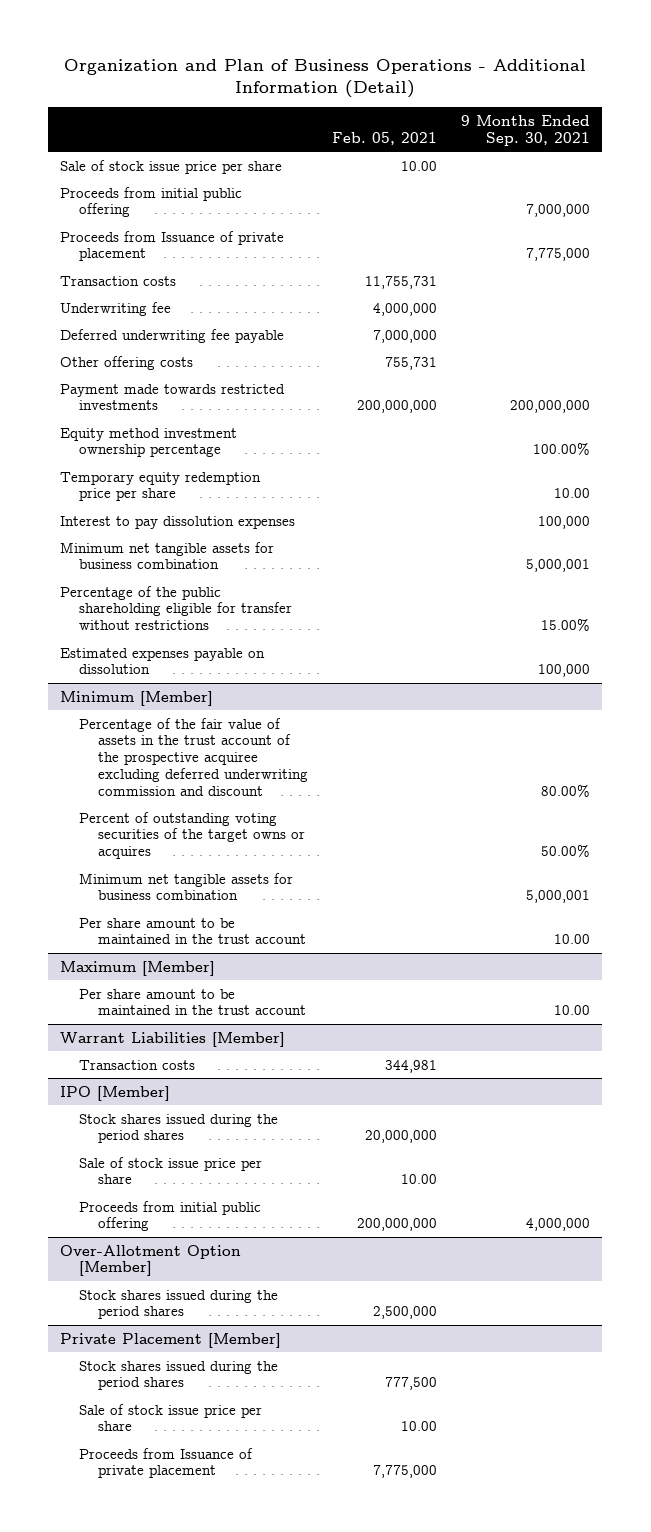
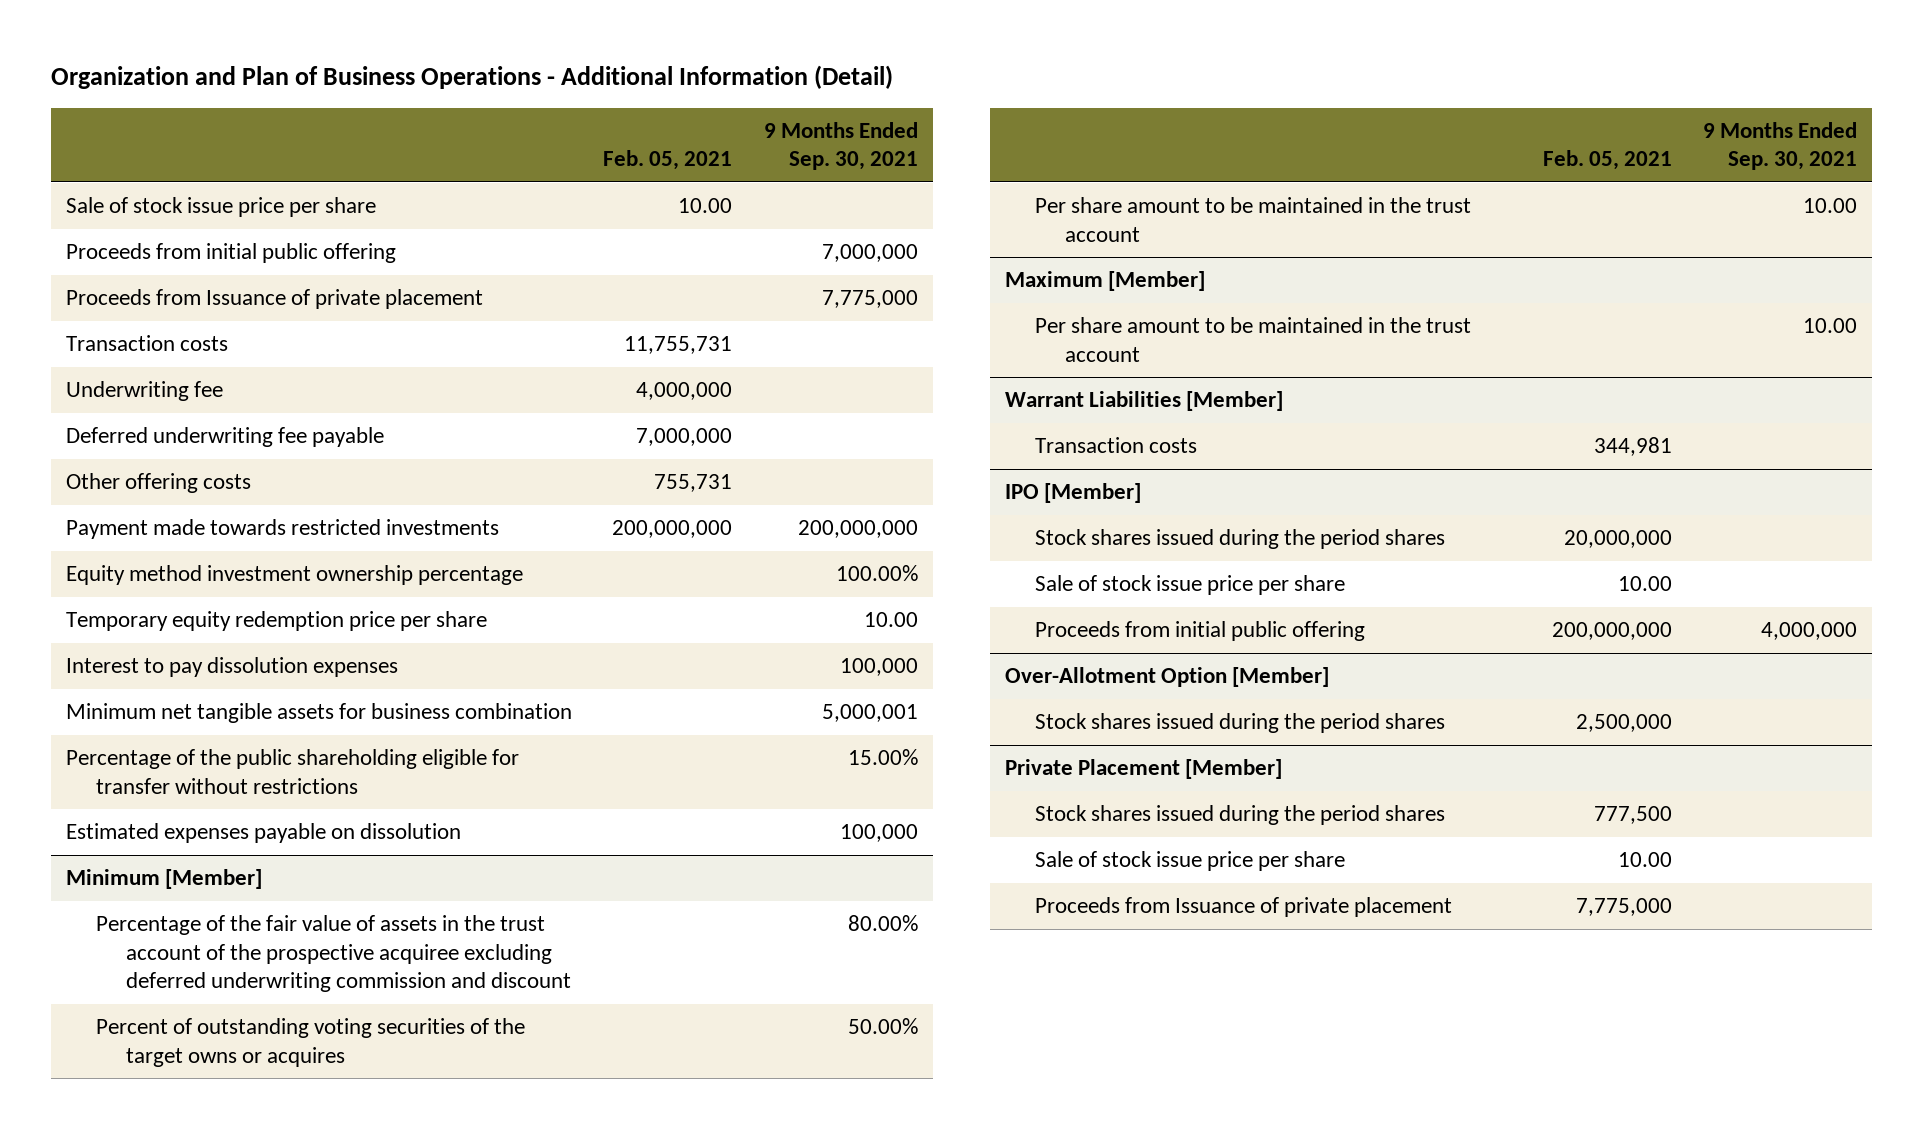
@ Minimum [Member]
- Minimum net tangible assets for business combination | | 5,000,001

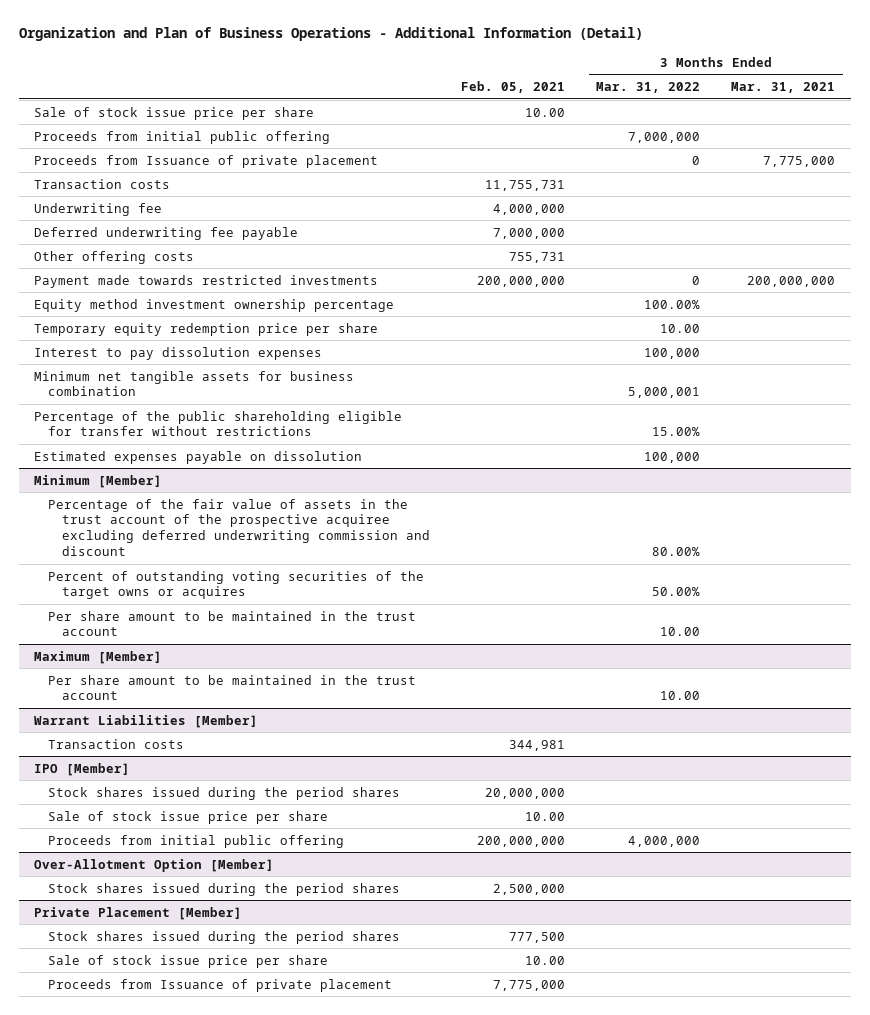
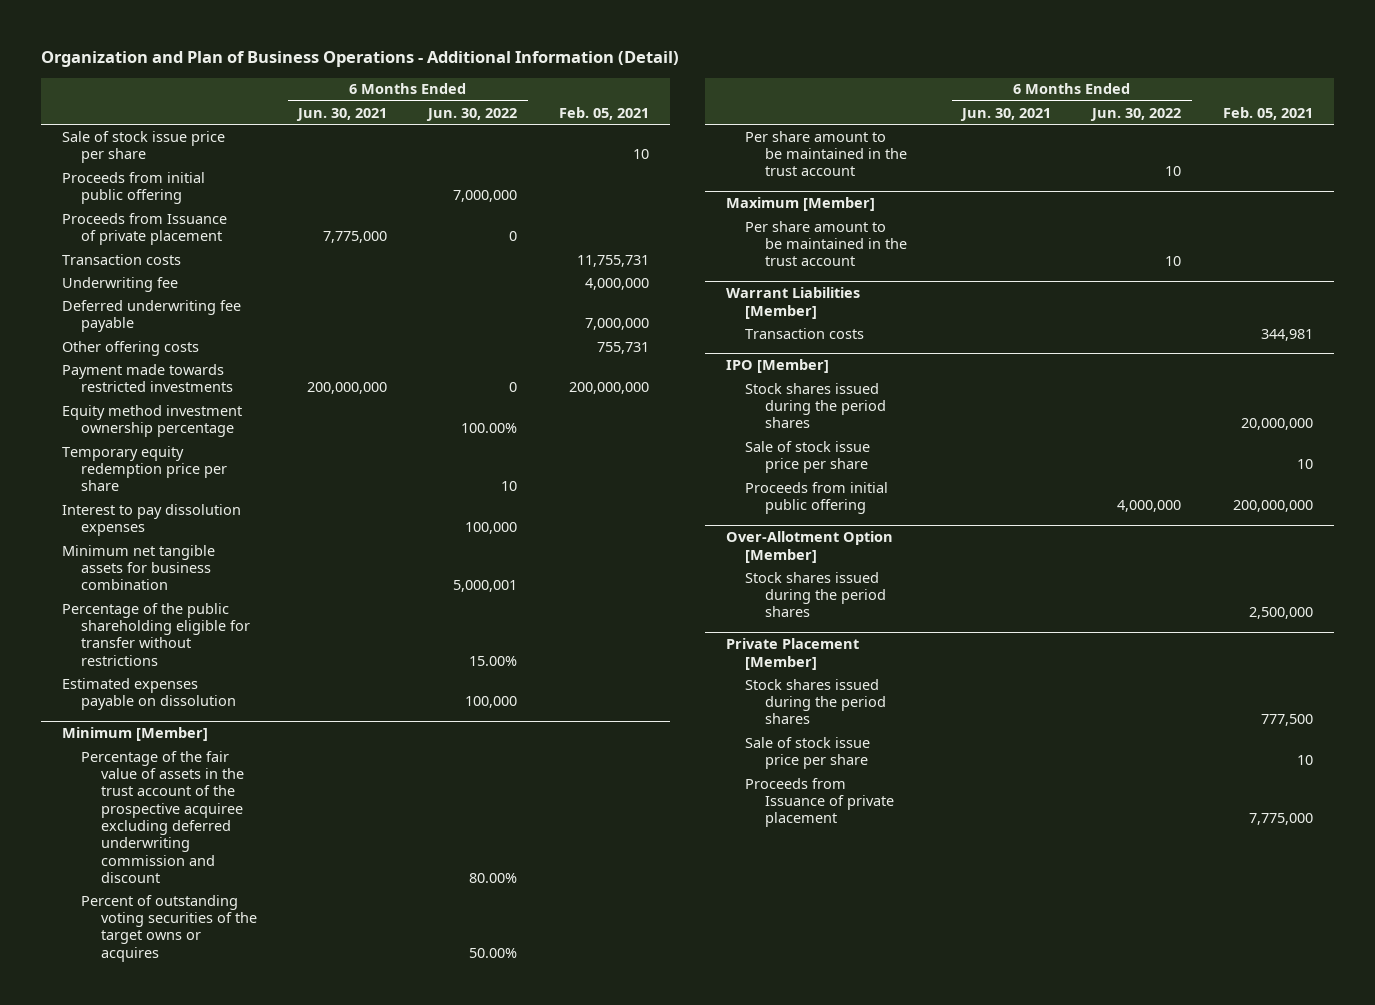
- | Feb. 05, 2021 | 3 Months Ended Mar. 31, 2022 | 3 Months Ended Mar. 31, 2021
+ | 6 Months Ended Jun. 30, 2021 | 6 Months Ended Jun. 30, 2022 | Feb. 05, 2021
- Sale of stock issue price per share | 10.00 | |
+ Sale of stock issue price per share | | | 10
@ IPO [Member]
- Sale of stock issue price per share | 10.00 | |
+ Sale of stock issue price per share | | | 10
@ Private Placement [Member]
- Sale of stock issue price per share | 10.00 | |
+ Sale of stock issue price per share | | | 10

